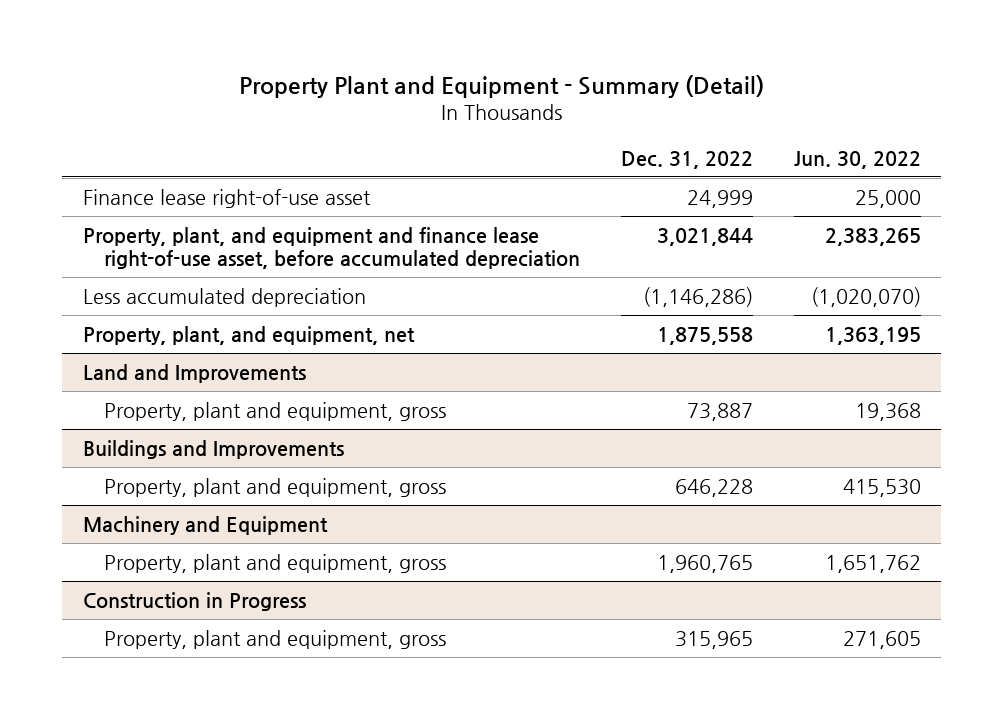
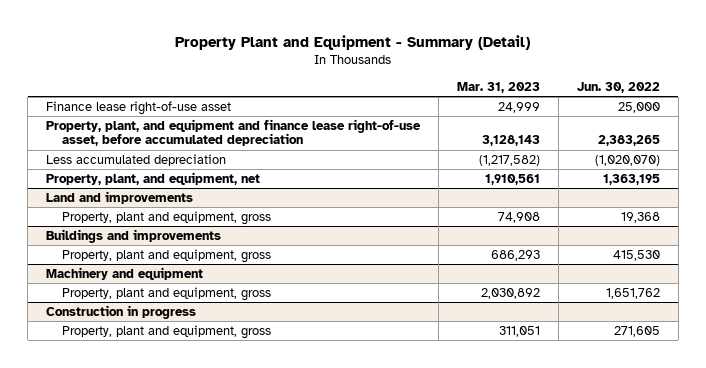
- | Dec. 31, 2022 | Jun. 30, 2022
+ | Mar. 31, 2023 | Jun. 30, 2022
- Land and Improvements
+ Land and improvements
- Buildings and Improvements
+ Buildings and improvements
- Machinery and Equipment
+ Machinery and equipment
- Construction in Progress
+ Construction in progress

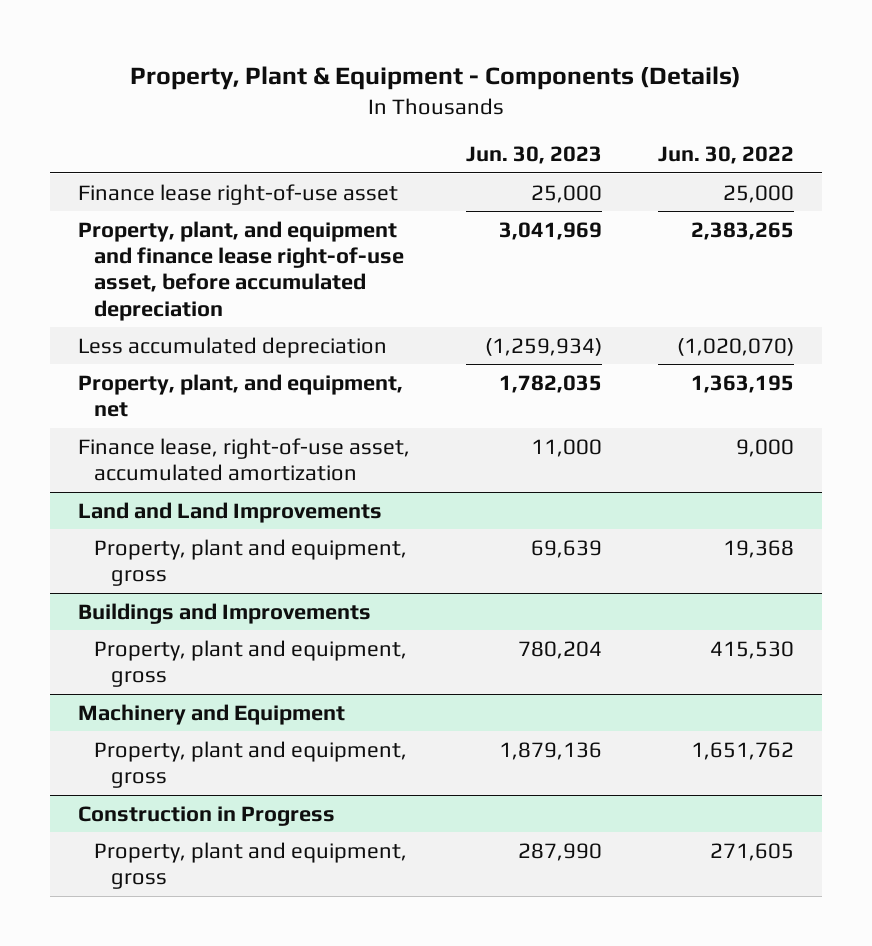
- Property Plant and Equipment - Summary (Detail)
+ Property, Plant & Equipment - Components (Details)
- | Mar. 31, 2023 | Jun. 30, 2022
+ | Jun. 30, 2023 | Jun. 30, 2022
- Land and improvements
+ Finance lease, right-of-use asset, accumulated amortization | 11,000 | 9,000
+ Land and Land Improvements
- Buildings and improvements
+ Buildings and Improvements
- Machinery and equipment
+ Machinery and Equipment
- Construction in progress
+ Construction in Progress

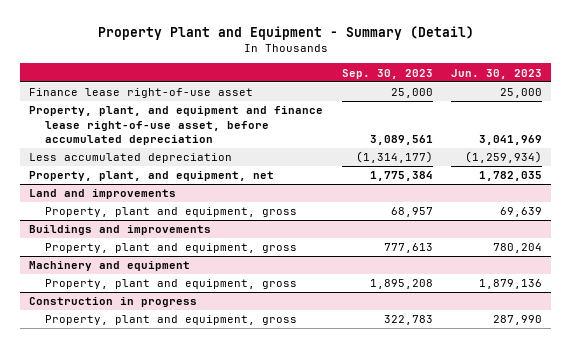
- Property, Plant & Equipment - Components (Details)
+ Property Plant and Equipment - Summary (Detail)
- | Jun. 30, 2023 | Jun. 30, 2022
+ | Sep. 30, 2023 | Jun. 30, 2023
- Finance lease, right-of-use asset, accumulated amortization | 11,000 | 9,000
- Land and Land Improvements
+ Land and improvements
- Buildings and Improvements
+ Buildings and improvements
- Machinery and Equipment
+ Machinery and equipment
- Construction in Progress
+ Construction in progress

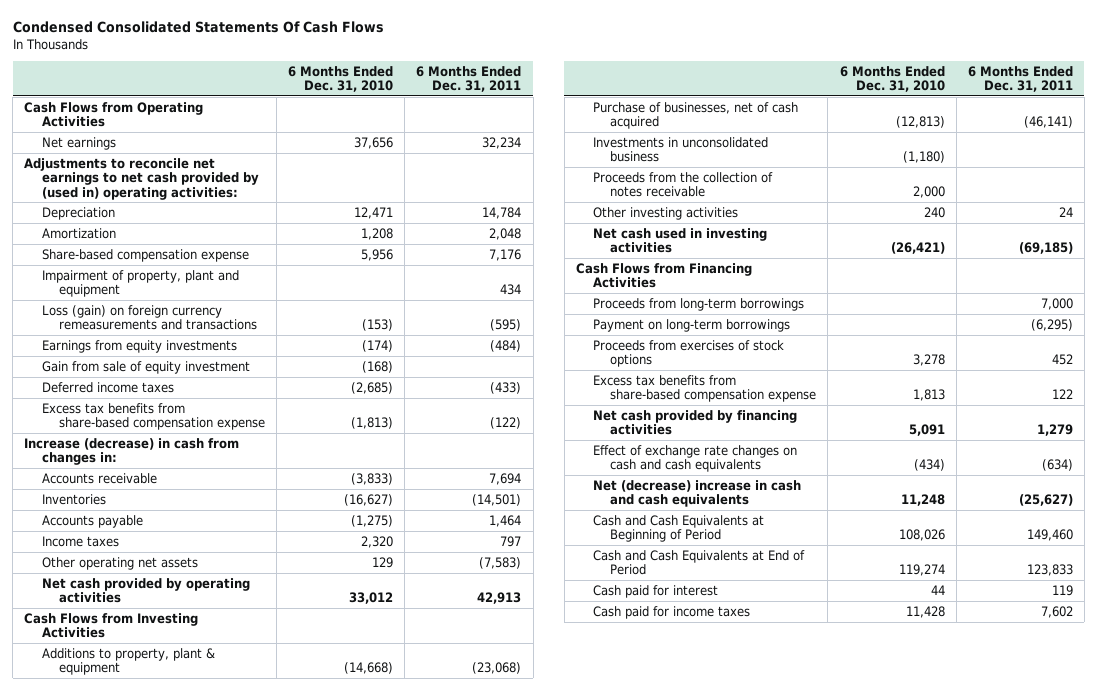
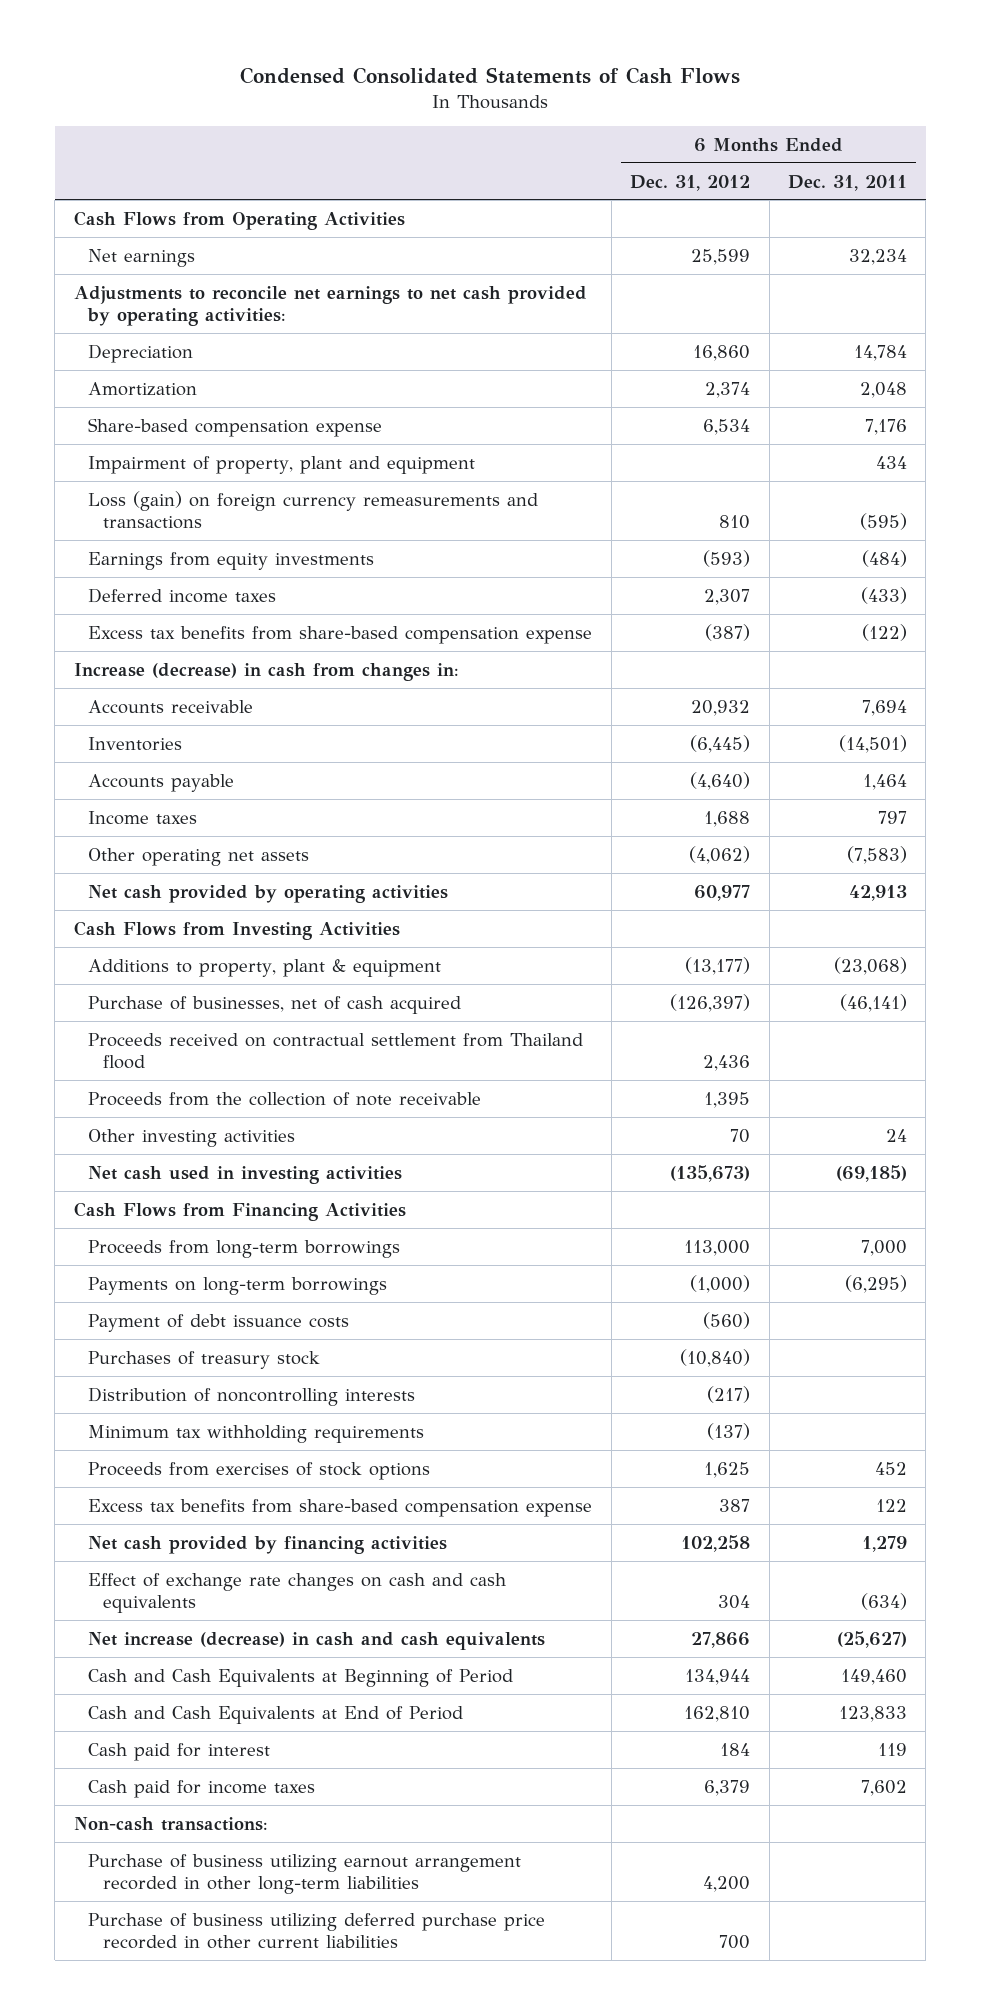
- Condensed Consolidated Statements Of Cash Flows
+ Condensed Consolidated Statements of Cash Flows
- | 6 Months Ended Dec. 31, 2010 | 6 Months Ended Dec. 31, 2011
+ | 6 Months Ended Dec. 31, 2012 | 6 Months Ended Dec. 31, 2011
- Adjustments to reconcile net earnings to net cash provided by (used in) operating activities:
+ Adjustments to reconcile net earnings to net cash provided by operating activities:
- Gain from sale of equity investment | (168) |
- Investments in unconsolidated business | (1,180) |
- Proceeds from the collection of notes receivable | 2,000 |
+ Proceeds received on contractual settlement from Thailand flood | 2,436 |
+ Proceeds from the collection of note receivable | 1,395 |
- Payment on long-term borrowings | | (6,295)
+ Payments on long-term borrowings | (1,000) | (6,295)
+ Payment of debt issuance costs | (560) |
+ Purchases of treasury stock | (10,840) |
+ Distribution of noncontrolling interests | (217) |
+ Minimum tax withholding requirements | (137) |
- Net (decrease) increase in cash and cash equivalents | 11,248 | (25,627)
+ Net increase (decrease) in cash and cash equivalents | 27,866 | (25,627)
+ Non-cash transactions:
+ Purchase of business utilizing earnout arrangement recorded in other long-term liabilities | 4,200 |
+ Purchase of business utilizing deferred purchase price recorded in other current liabilities | 700 |

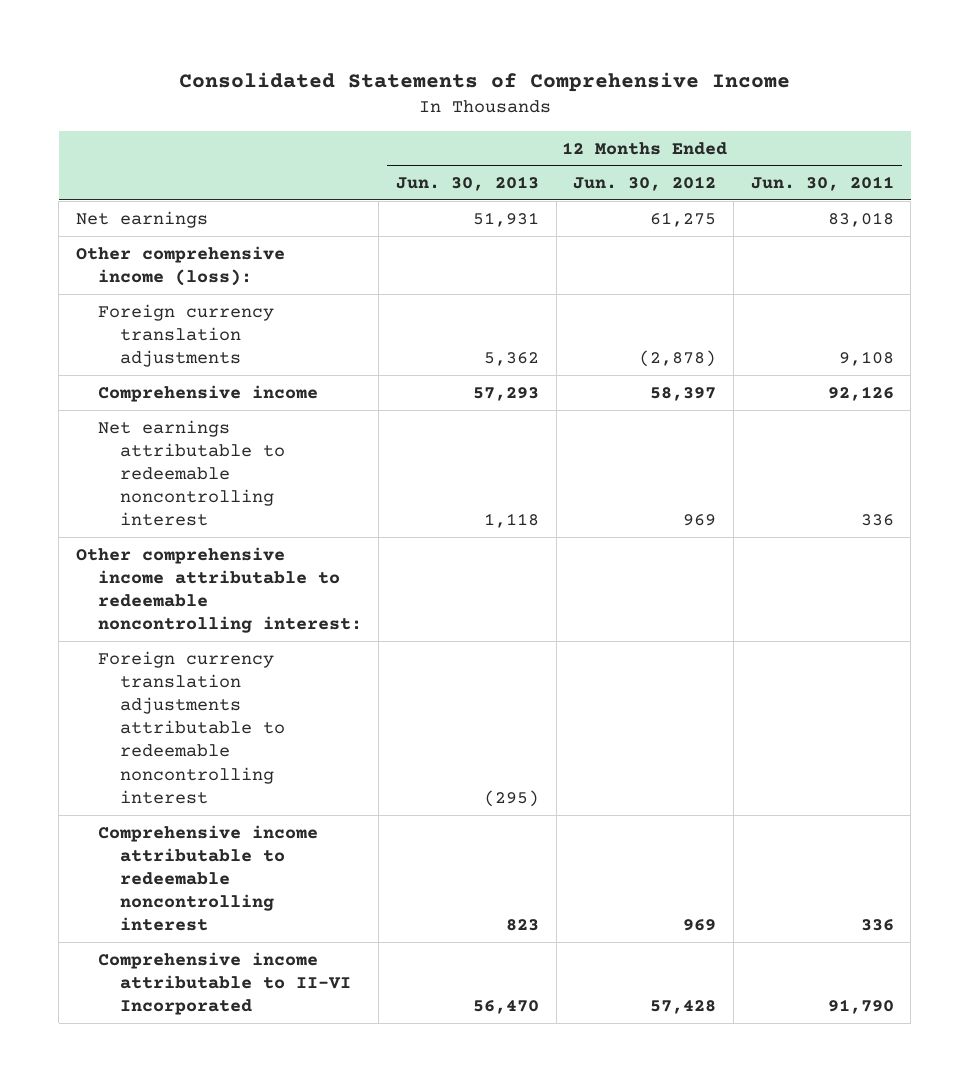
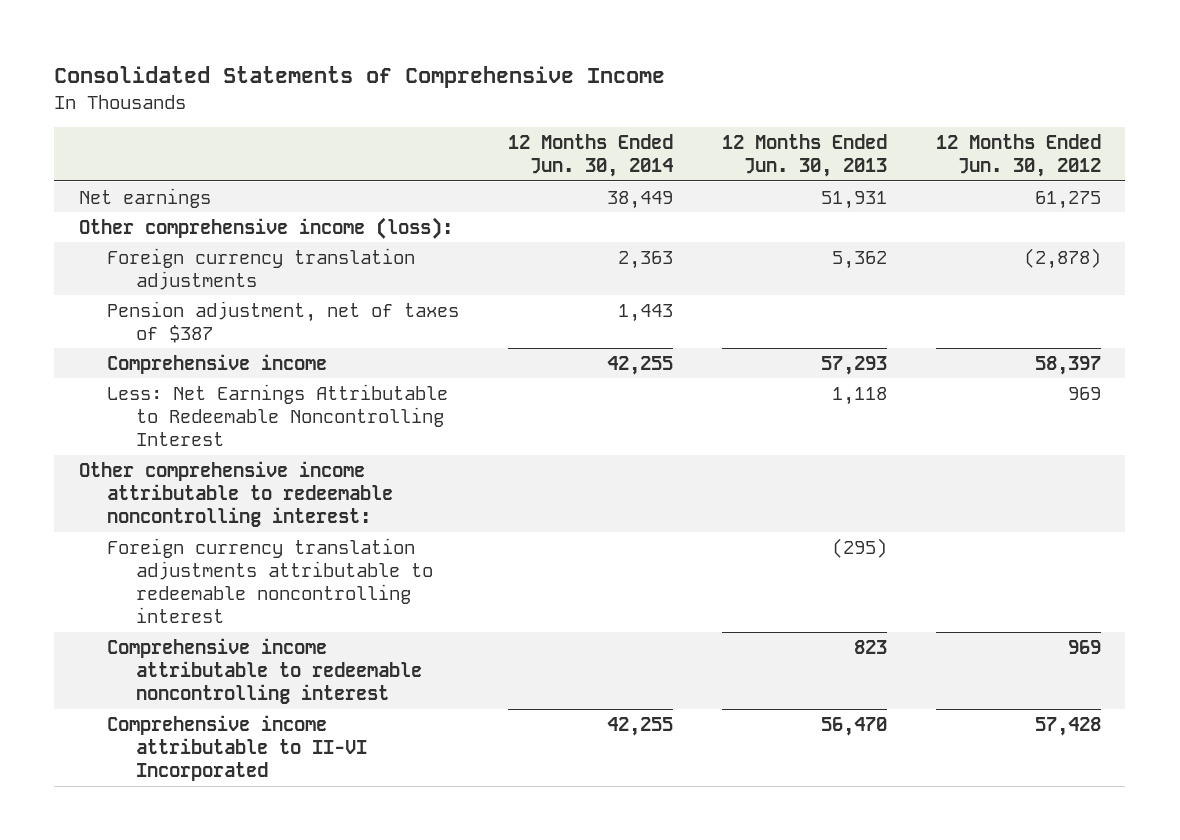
- | 12 Months Ended Jun. 30, 2013 | 12 Months Ended Jun. 30, 2012 | 12 Months Ended Jun. 30, 2011
+ | 12 Months Ended Jun. 30, 2014 | 12 Months Ended Jun. 30, 2013 | 12 Months Ended Jun. 30, 2012
+ Pension adjustment, net of taxes of $387 | 1,443 | |
- Net earnings attributable to redeemable noncontrolling interest | 1,118 | 969 | 336
+ Less: Net Earnings Attributable to Redeemable Noncontrolling Interest | | 1,118 | 969

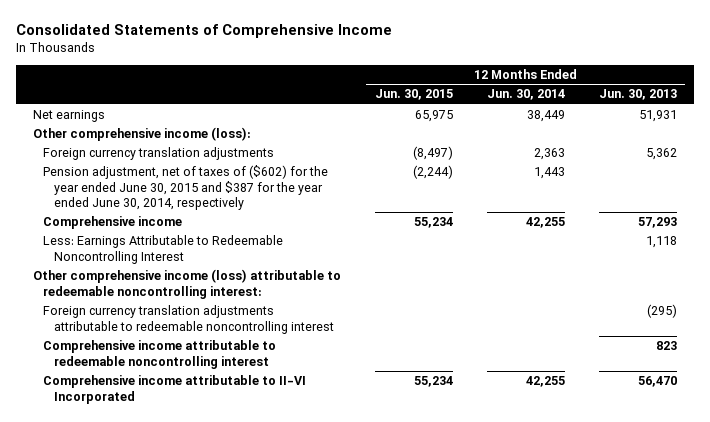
- | 12 Months Ended Jun. 30, 2014 | 12 Months Ended Jun. 30, 2013 | 12 Months Ended Jun. 30, 2012
+ | 12 Months Ended Jun. 30, 2015 | 12 Months Ended Jun. 30, 2014 | 12 Months Ended Jun. 30, 2013
- Pension adjustment, net of taxes of $387 | 1,443 | |
+ Pension adjustment, net of taxes of ($602) for the year ended June 30, 2015 and $387 for the year ended June 30, 2014, respectively | (2,244) | 1,443 |
- Less: Net Earnings Attributable to Redeemable Noncontrolling Interest | | 1,118 | 969
- Other comprehensive income attributable to redeemable noncontrolling interest:
+ Less: Earnings Attributable to Redeemable Noncontrolling Interest | | | 1,118
+ Other comprehensive income (loss) attributable to redeemable noncontrolling interest:

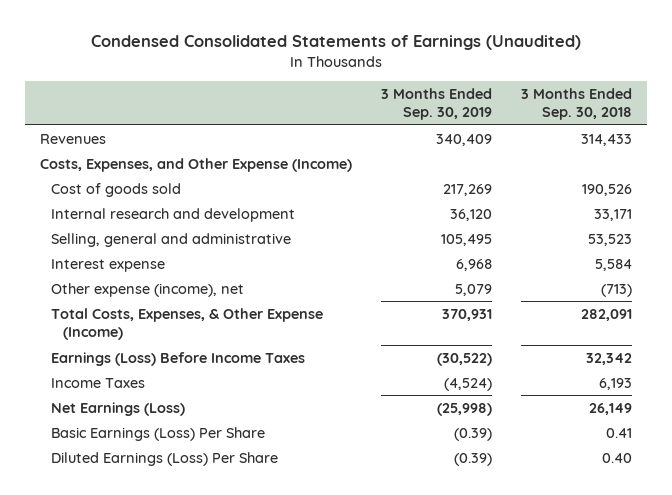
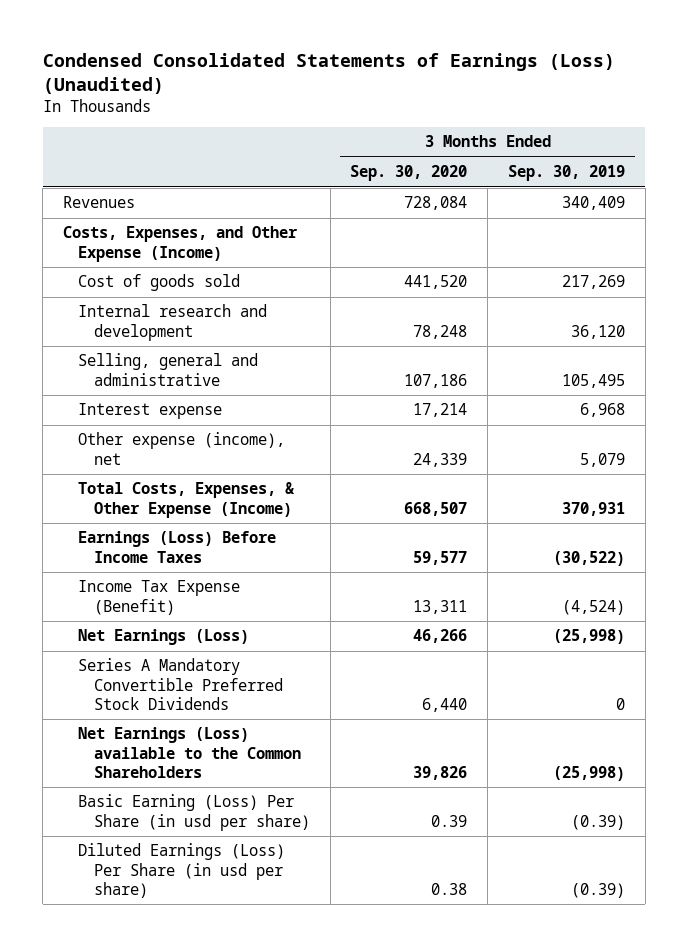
- Condensed Consolidated Statements of Earnings (Unaudited)
+ Condensed Consolidated Statements of Earnings (Loss) (Unaudited)
- | 3 Months Ended Sep. 30, 2019 | 3 Months Ended Sep. 30, 2018
+ | 3 Months Ended Sep. 30, 2020 | 3 Months Ended Sep. 30, 2019
- Income Taxes | (4,524) | 6,193
+ Income Tax Expense (Benefit) | 13,311 | (4,524)
- Basic Earnings (Loss) Per Share | (0.39) | 0.41
- Diluted Earnings (Loss) Per Share | (0.39) | 0.40
+ Series A Mandatory Convertible Preferred Stock Dividends | 6,440 | 0
+ Net Earnings (Loss) available to the Common Shareholders | 39,826 | (25,998)
+ Basic Earning (Loss) Per Share (in usd per share) | 0.39 | (0.39)
+ Diluted Earnings (Loss) Per Share (in usd per share) | 0.38 | (0.39)

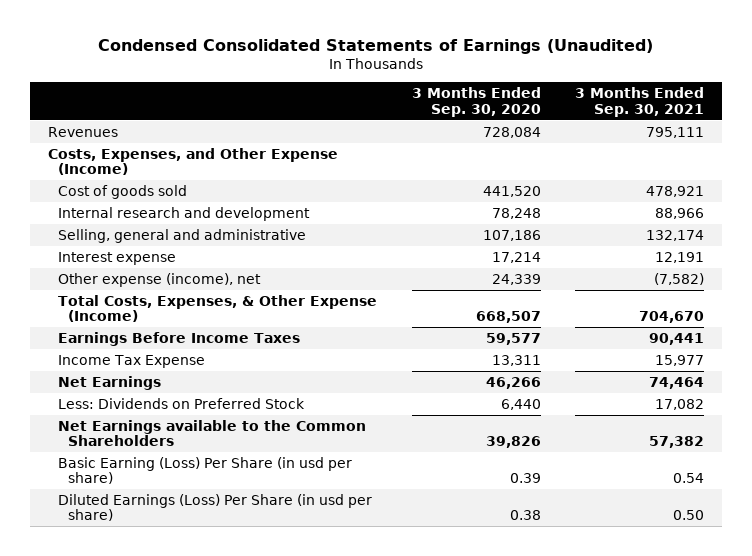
- Condensed Consolidated Statements of Earnings (Loss) (Unaudited)
+ Condensed Consolidated Statements of Earnings (Unaudited)
- | 3 Months Ended Sep. 30, 2020 | 3 Months Ended Sep. 30, 2019
+ | 3 Months Ended Sep. 30, 2020 | 3 Months Ended Sep. 30, 2021
- Earnings (Loss) Before Income Taxes | 59,577 | (30,522)
- Income Tax Expense (Benefit) | 13,311 | (4,524)
- Net Earnings (Loss) | 46,266 | (25,998)
- Series A Mandatory Convertible Preferred Stock Dividends | 6,440 | 0
- Net Earnings (Loss) available to the Common Shareholders | 39,826 | (25,998)
+ Earnings Before Income Taxes | 59,577 | 90,441
+ Income Tax Expense | 13,311 | 15,977
+ Net Earnings | 46,266 | 74,464
+ Less: Dividends on Preferred Stock | 6,440 | 17,082
+ Net Earnings available to the Common Shareholders | 39,826 | 57,382

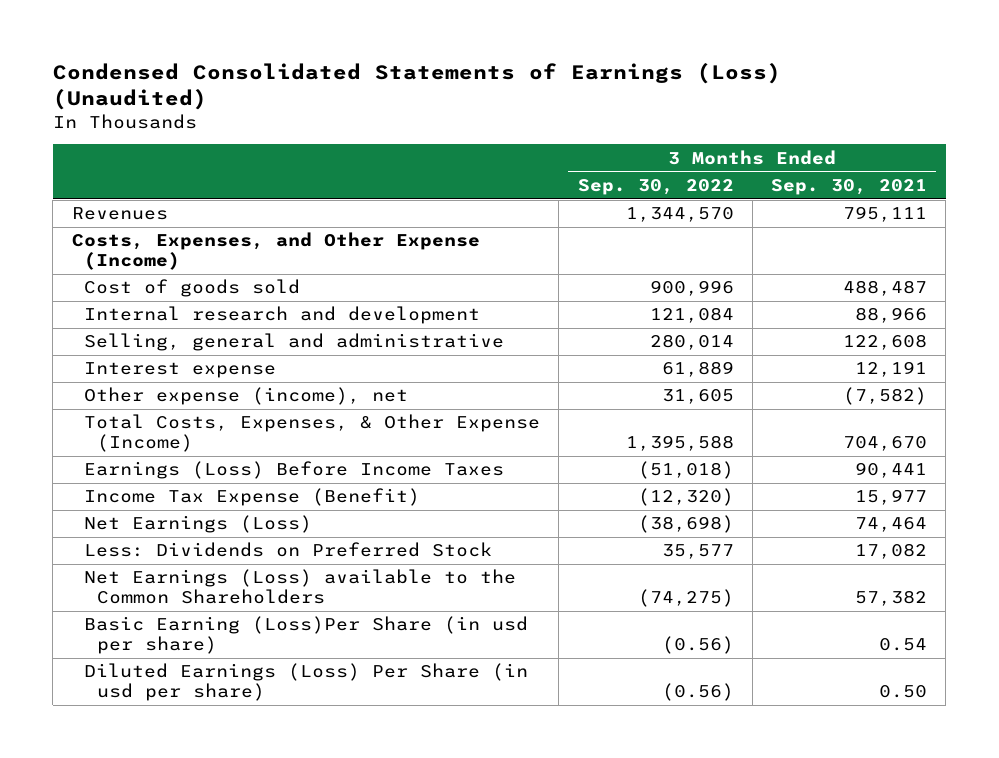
- Condensed Consolidated Statements of Earnings (Unaudited)
+ Condensed Consolidated Statements of Earnings (Loss) (Unaudited)
- | 3 Months Ended Sep. 30, 2020 | 3 Months Ended Sep. 30, 2021
+ | 3 Months Ended Sep. 30, 2022 | 3 Months Ended Sep. 30, 2021
- Cost of goods sold | 441,520 | 478,921
+ Cost of goods sold | 900,996 | 488,487
- Selling, general and administrative | 107,186 | 132,174
+ Selling, general and administrative | 280,014 | 122,608
- Earnings Before Income Taxes | 59,577 | 90,441
- Income Tax Expense | 13,311 | 15,977
- Net Earnings | 46,266 | 74,464
+ Earnings (Loss) Before Income Taxes | (51,018) | 90,441
+ Income Tax Expense (Benefit) | (12,320) | 15,977
+ Net Earnings (Loss) | (38,698) | 74,464
- Net Earnings available to the Common Shareholders | 39,826 | 57,382
- Basic Earning (Loss) Per Share (in usd per share) | 0.39 | 0.54
+ Net Earnings (Loss) available to the Common Shareholders | (74,275) | 57,382
+ Basic Earning (Loss)Per Share (in usd per share) | (0.56) | 0.54

